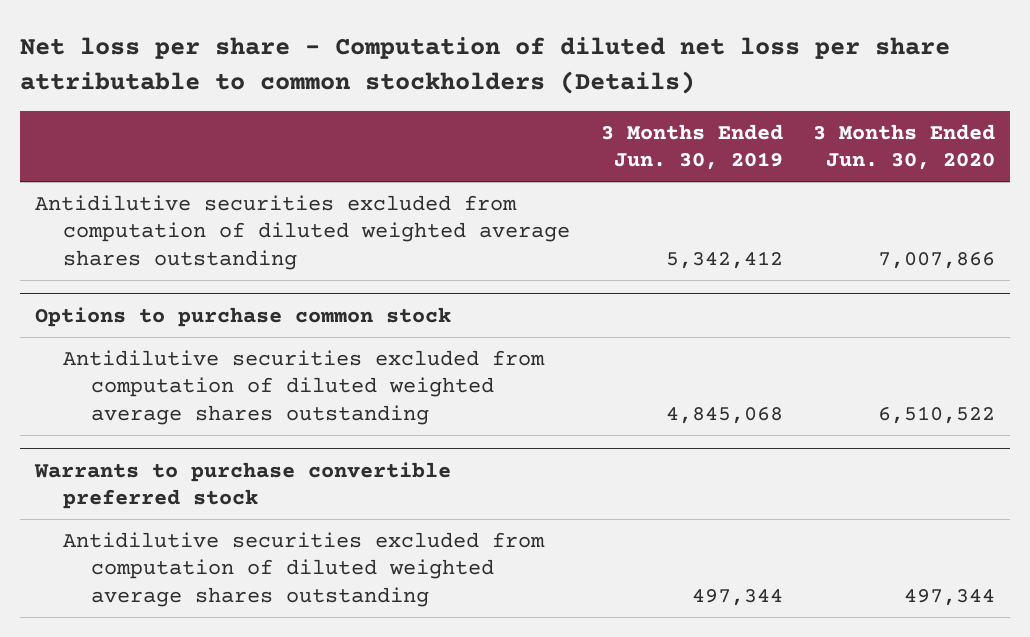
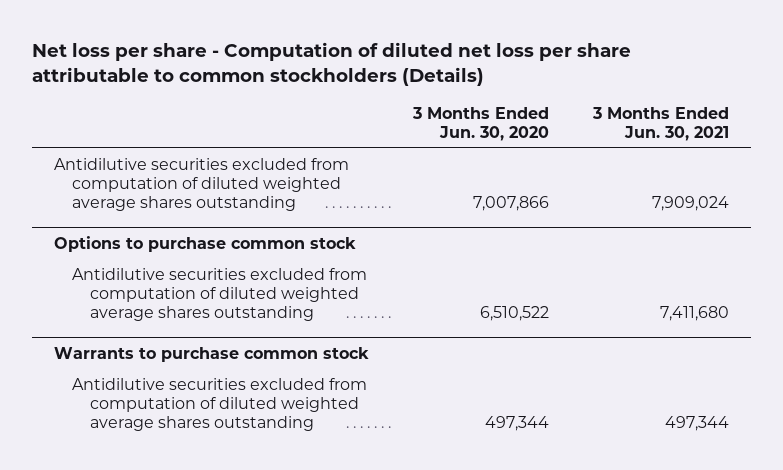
- | 3 Months Ended Jun. 30, 2019 | 3 Months Ended Jun. 30, 2020
+ | 3 Months Ended Jun. 30, 2020 | 3 Months Ended Jun. 30, 2021
- Warrants to purchase convertible preferred stock
+ Warrants to purchase common stock

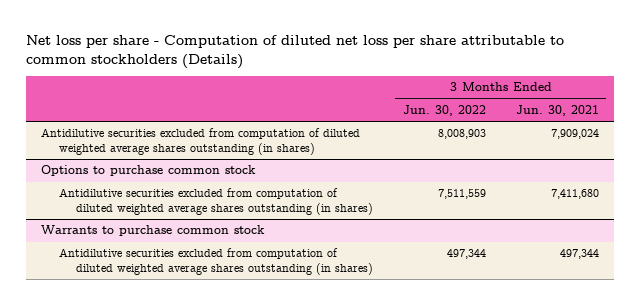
- | 3 Months Ended Jun. 30, 2020 | 3 Months Ended Jun. 30, 2021
+ | 3 Months Ended Jun. 30, 2022 | 3 Months Ended Jun. 30, 2021
- Antidilutive securities excluded from computation of diluted weighted average shares outstanding | 7,007,866 | 7,909,024
+ Antidilutive securities excluded from computation of diluted weighted average shares outstanding (in shares) | 8,008,903 | 7,909,024
@ Options to purchase common stock
- Antidilutive securities excluded from computation of diluted weighted average shares outstanding | 6,510,522 | 7,411,680
+ Antidilutive securities excluded from computation of diluted weighted average shares outstanding (in shares) | 7,511,559 | 7,411,680
@ Warrants to purchase common stock
- Antidilutive securities excluded from computation of diluted weighted average shares outstanding | 497,344 | 497,344
+ Antidilutive securities excluded from computation of diluted weighted average shares outstanding (in shares) | 497,344 | 497,344

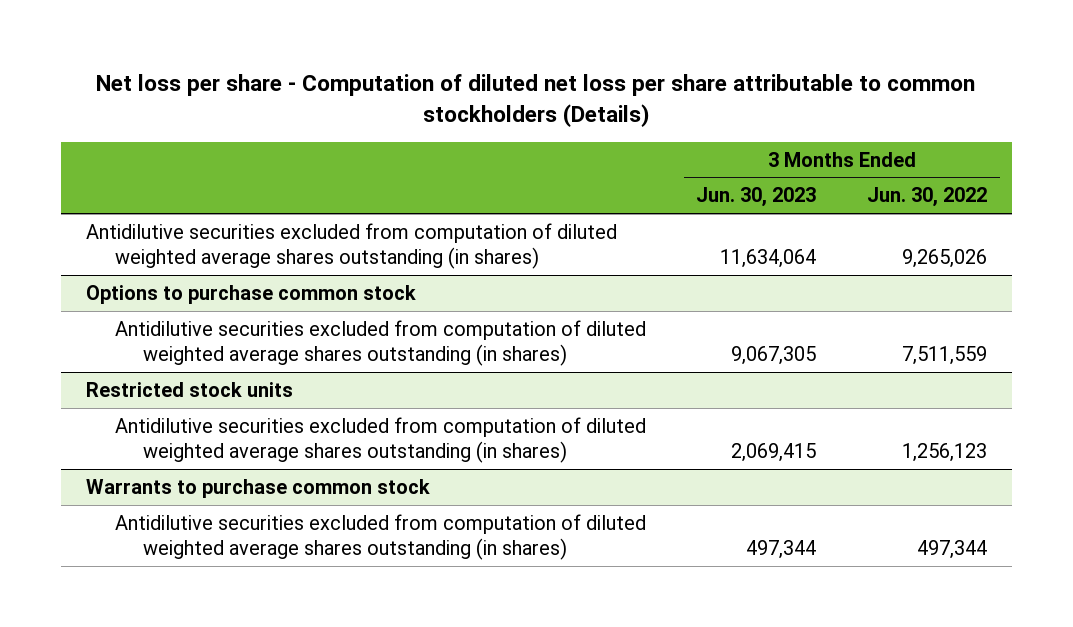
- | 3 Months Ended Jun. 30, 2022 | 3 Months Ended Jun. 30, 2021
+ | 3 Months Ended Jun. 30, 2023 | 3 Months Ended Jun. 30, 2022
- Antidilutive securities excluded from computation of diluted weighted average shares outstanding (in shares) | 8,008,903 | 7,909,024
+ Antidilutive securities excluded from computation of diluted weighted average shares outstanding (in shares) | 11,634,064 | 9,265,026
+ Restricted stock units
+ Antidilutive securities excluded from computation of diluted weighted average shares outstanding (in shares) | 2,069,415 | 1,256,123

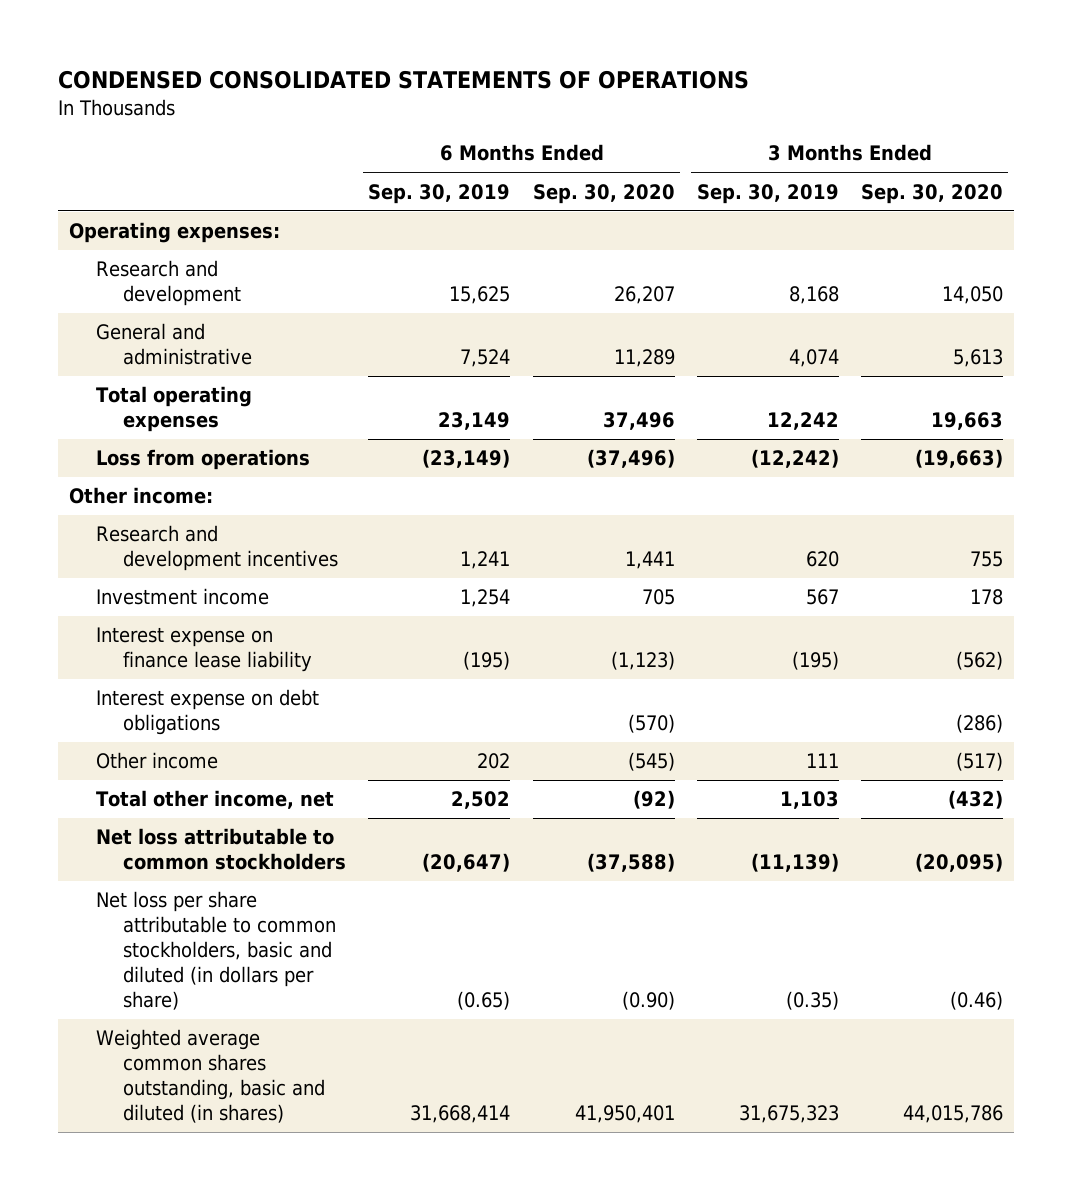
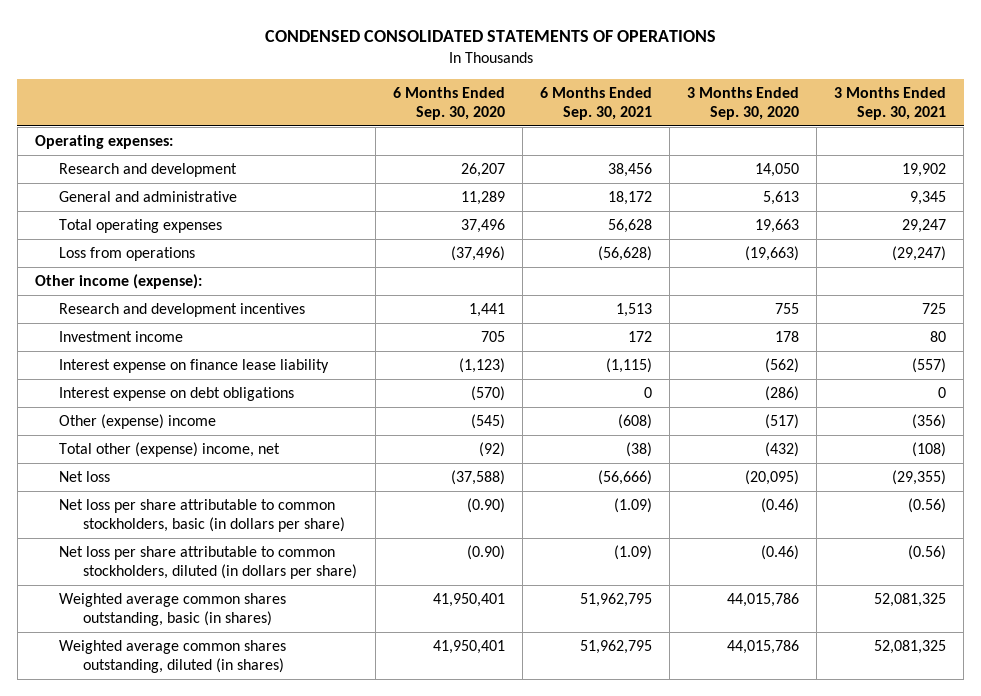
- | 6 Months Ended Sep. 30, 2019 | 6 Months Ended Sep. 30, 2020 | 3 Months Ended Sep. 30, 2019 | 3 Months Ended Sep. 30, 2020
+ | 6 Months Ended Sep. 30, 2020 | 6 Months Ended Sep. 30, 2021 | 3 Months Ended Sep. 30, 2020 | 3 Months Ended Sep. 30, 2021
- Other income:
+ Other income (expense):
- Other income | 202 | (545) | 111 | (517)
- Total other income, net | 2,502 | (92) | 1,103 | (432)
- Net loss attributable to common stockholders | (20,647) | (37,588) | (11,139) | (20,095)
- Net loss per share attributable to common stockholders, basic and diluted (in dollars per share) | (0.65) | (0.90) | (0.35) | (0.46)
- Weighted average common shares outstanding, basic and diluted (in shares) | 31,668,414 | 41,950,401 | 31,675,323 | 44,015,786
+ Other (expense) income | (545) | (608) | (517) | (356)
+ Total other (expense) income, net | (92) | (38) | (432) | (108)
+ Net loss | (37,588) | (56,666) | (20,095) | (29,355)
+ Net loss per share attributable to common stockholders, basic (in dollars per share) | (0.90) | (1.09) | (0.46) | (0.56)
+ Net loss per share attributable to common stockholders, diluted (in dollars per share) | (0.90) | (1.09) | (0.46) | (0.56)
+ Weighted average common shares outstanding, basic (in shares) | 41,950,401 | 51,962,795 | 44,015,786 | 52,081,325
+ Weighted average common shares outstanding, diluted (in shares) | 41,950,401 | 51,962,795 | 44,015,786 | 52,081,325

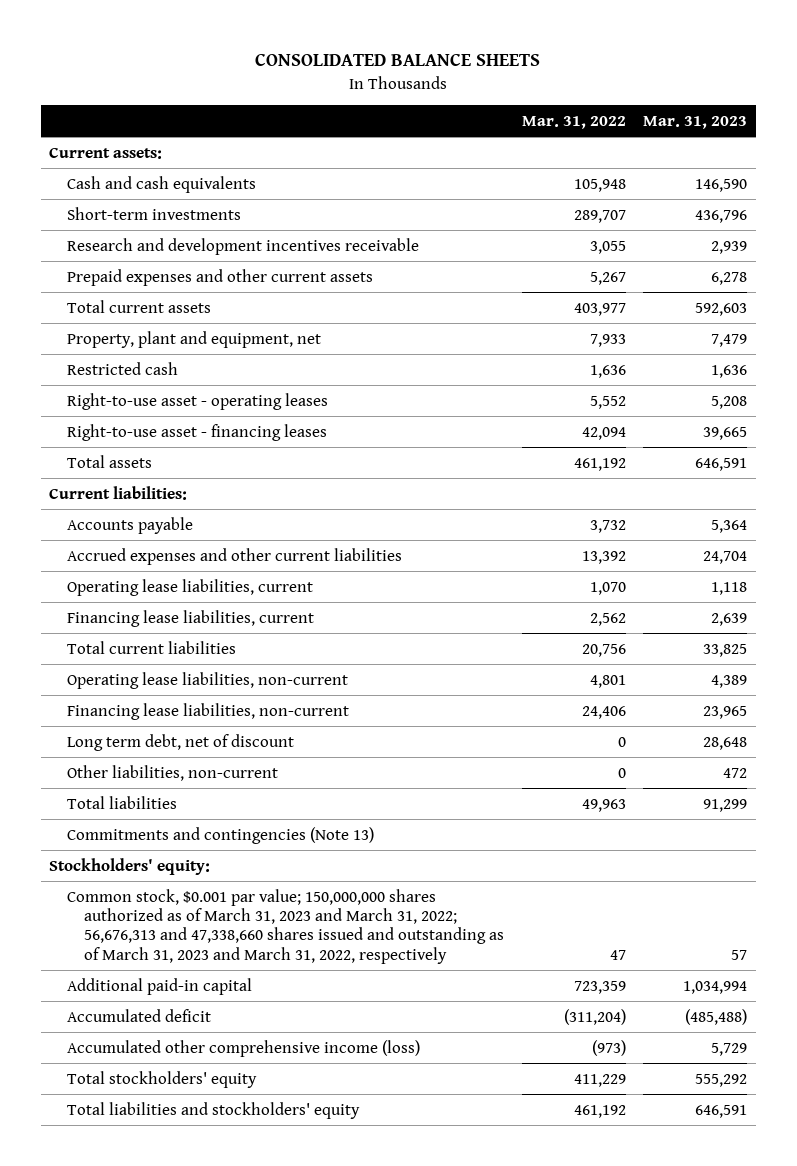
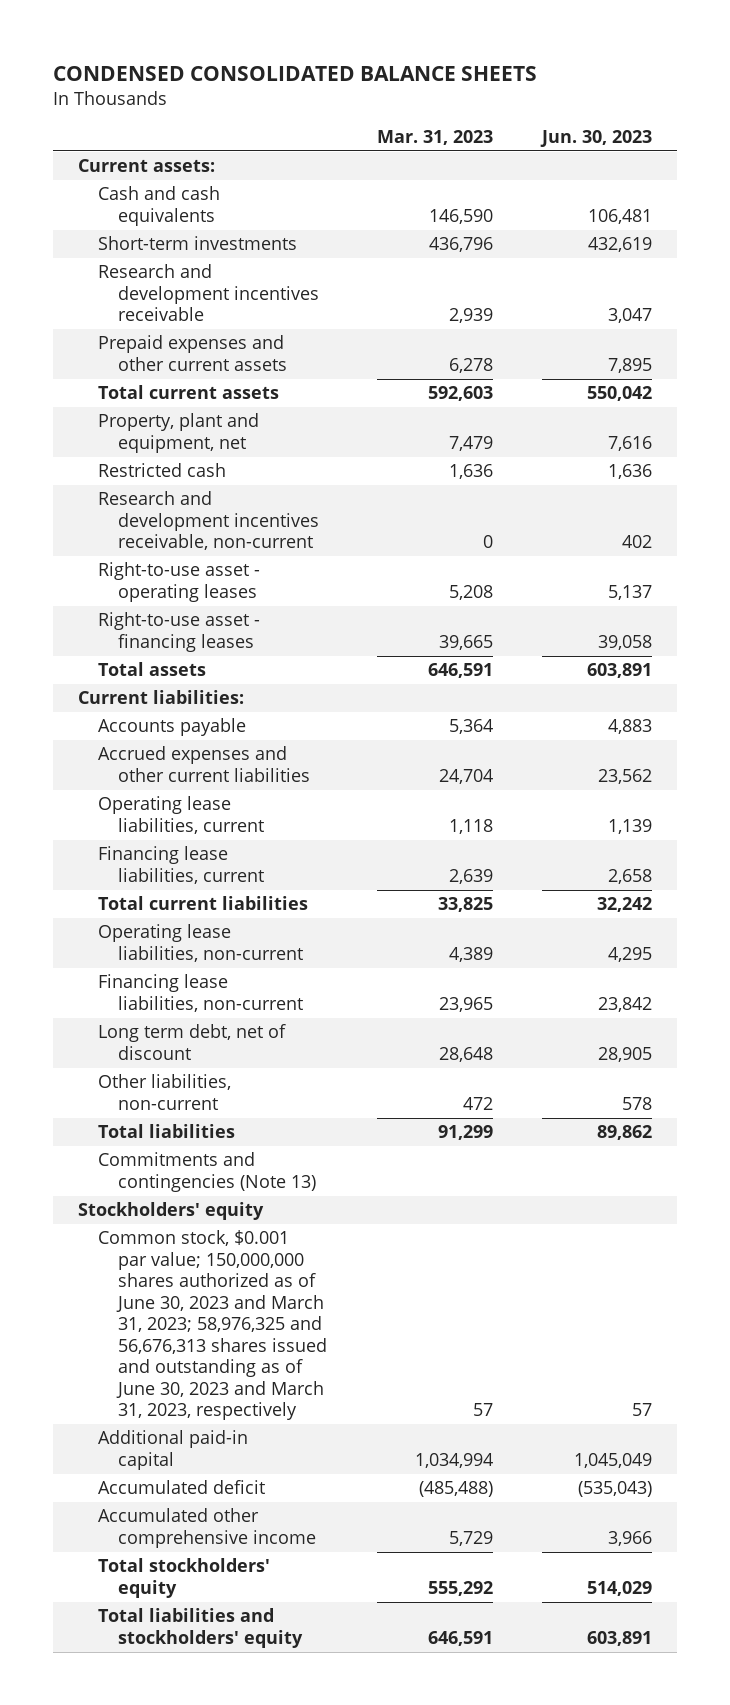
- CONSOLIDATED BALANCE SHEETS
+ CONDENSED CONSOLIDATED BALANCE SHEETS
- | Mar. 31, 2022 | Mar. 31, 2023
+ | Mar. 31, 2023 | Jun. 30, 2023
+ Research and development incentives receivable, non-current | 0 | 402
- Stockholders' equity:
- Common stock, $0.001 par value; 150,000,000 shares authorized as of March 31, 2023 and March 31, 2022; 56,676,313 and 47,338,660 shares issued and outstanding as of March 31, 2023 and March 31, 2022, respectively | 47 | 57
+ Stockholders' equity
+ Common stock, $0.001 par value; 150,000,000 shares authorized as of June 30, 2023 and March 31, 2023; 58,976,325 and 56,676,313 shares issued and outstanding as of June 30, 2023 and March 31, 2023, respectively | 57 | 57
- Accumulated other comprehensive income (loss) | (973) | 5,729
+ Accumulated other comprehensive income | 5,729 | 3,966

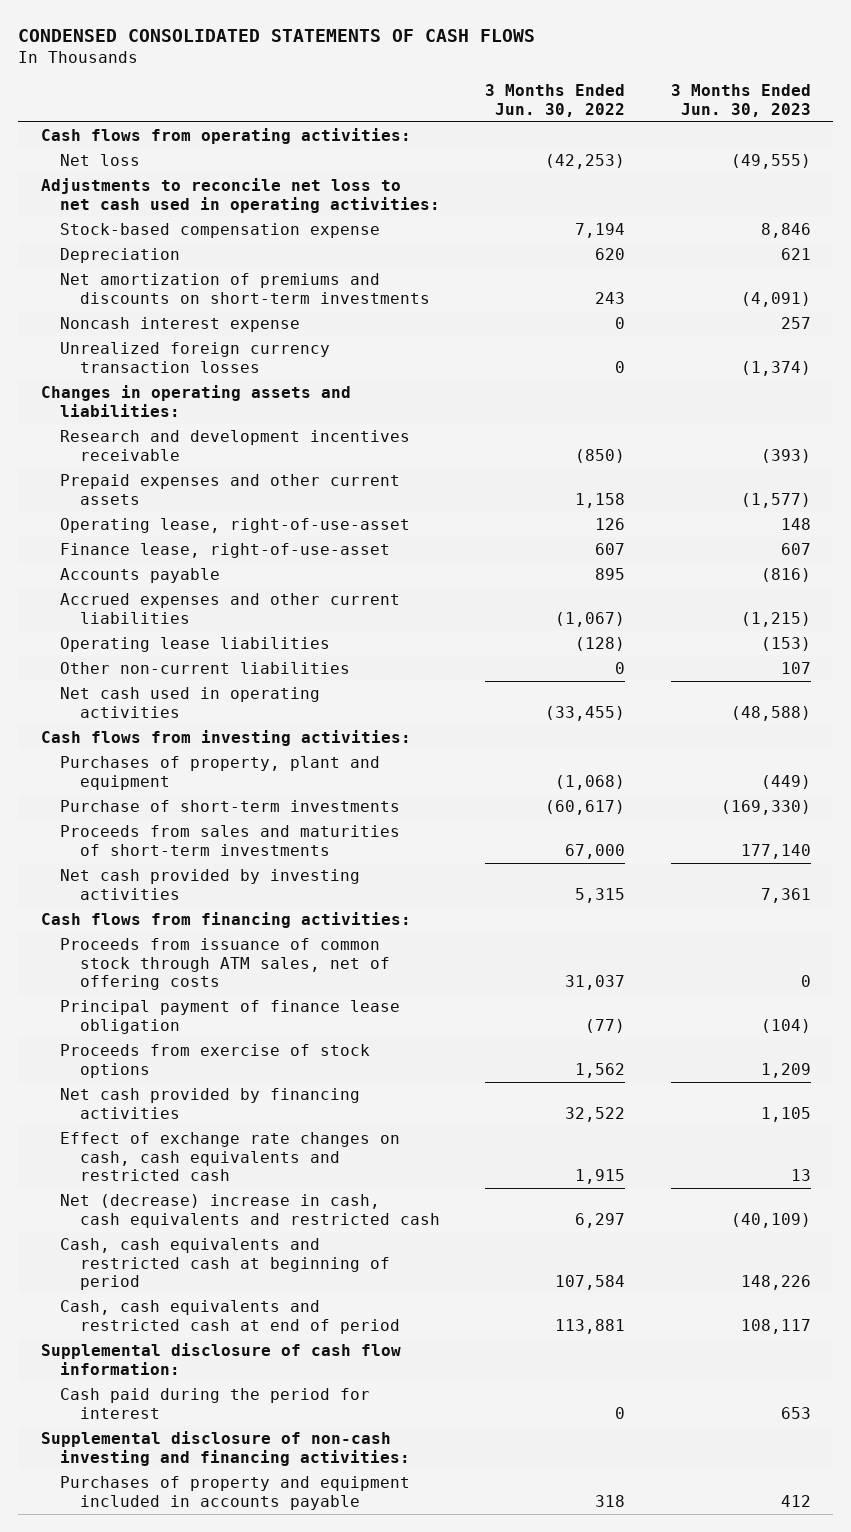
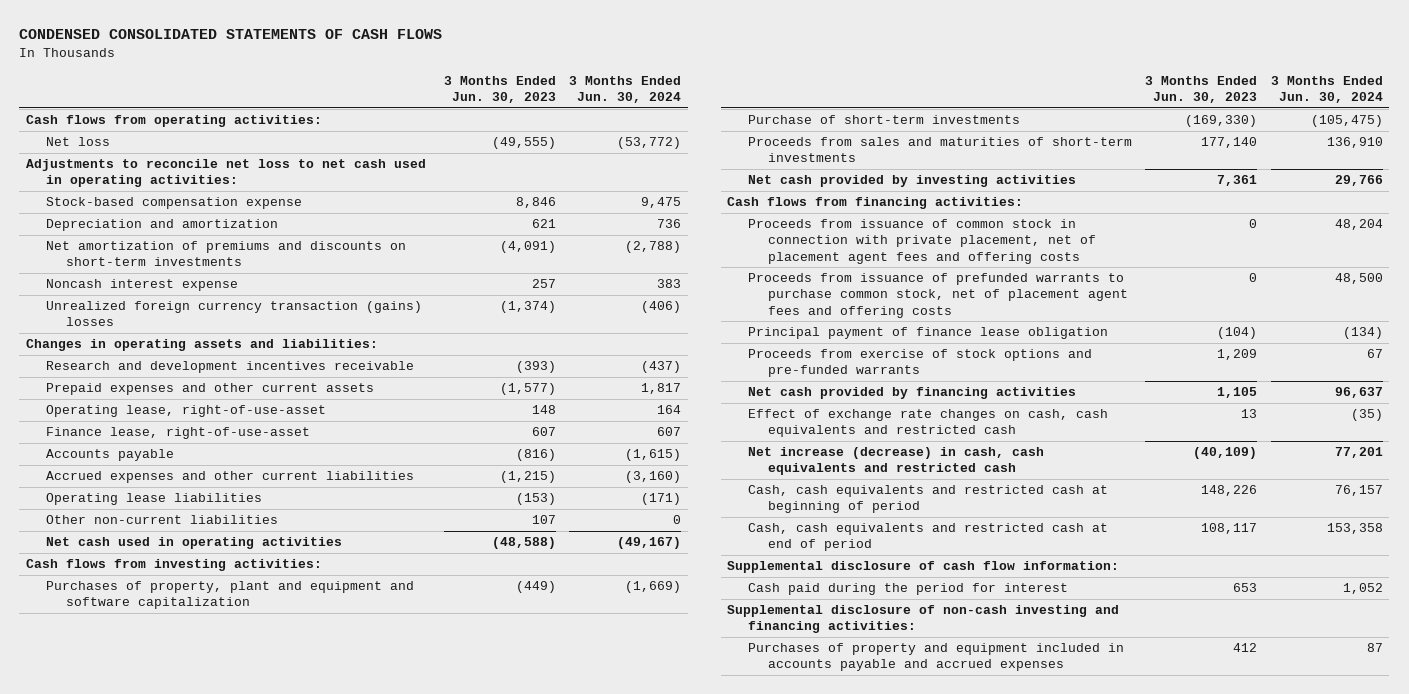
- | 3 Months Ended Jun. 30, 2022 | 3 Months Ended Jun. 30, 2023
+ | 3 Months Ended Jun. 30, 2023 | 3 Months Ended Jun. 30, 2024
- Depreciation | 620 | 621
+ Depreciation and amortization | 621 | 736
- Unrealized foreign currency transaction losses | 0 | (1,374)
+ Unrealized foreign currency transaction (gains) losses | (1,374) | (406)
- Purchases of property, plant and equipment | (1,068) | (449)
+ Purchases of property, plant and equipment and software capitalization | (449) | (1,669)
- Proceeds from issuance of common stock through ATM sales, net of offering costs | 31,037 | 0
+ Proceeds from issuance of common stock in connection with private placement, net of placement agent fees and offering costs | 0 | 48,204
+ Proceeds from issuance of prefunded warrants to purchase common stock, net of placement agent fees and offering costs | 0 | 48,500
- Proceeds from exercise of stock options | 1,562 | 1,209
+ Proceeds from exercise of stock options and pre-funded warrants | 1,209 | 67
- Net (decrease) increase in cash, cash equivalents and restricted cash | 6,297 | (40,109)
+ Net increase (decrease) in cash, cash equivalents and restricted cash | (40,109) | 77,201
- Purchases of property and equipment included in accounts payable | 318 | 412
+ Purchases of property and equipment included in accounts payable and accrued expenses | 412 | 87

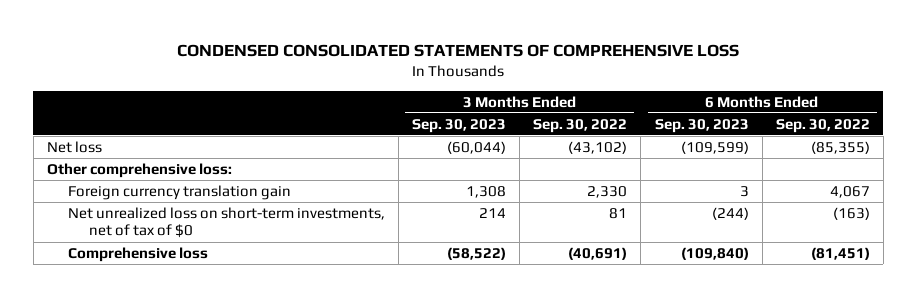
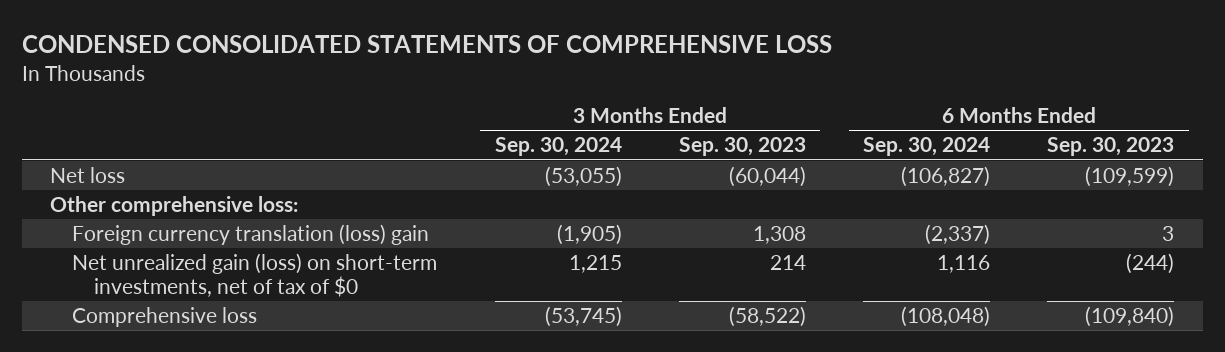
- | 3 Months Ended Sep. 30, 2023 | 3 Months Ended Sep. 30, 2022 | 6 Months Ended Sep. 30, 2023 | 6 Months Ended Sep. 30, 2022
+ | 3 Months Ended Sep. 30, 2024 | 3 Months Ended Sep. 30, 2023 | 6 Months Ended Sep. 30, 2024 | 6 Months Ended Sep. 30, 2023
- Foreign currency translation gain | 1,308 | 2,330 | 3 | 4,067
- Net unrealized loss on short-term investments, net of tax of $0 | 214 | 81 | (244) | (163)
+ Foreign currency translation (loss) gain | (1,905) | 1,308 | (2,337) | 3
+ Net unrealized gain (loss) on short-term investments, net of tax of $0 | 1,215 | 214 | 1,116 | (244)

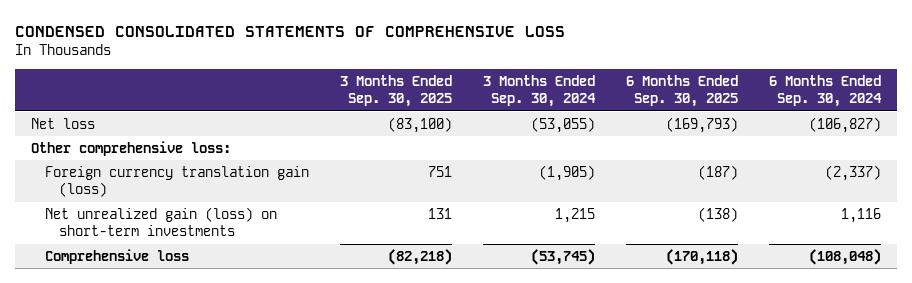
- | 3 Months Ended Sep. 30, 2024 | 3 Months Ended Sep. 30, 2023 | 6 Months Ended Sep. 30, 2024 | 6 Months Ended Sep. 30, 2023
+ | 3 Months Ended Sep. 30, 2025 | 3 Months Ended Sep. 30, 2024 | 6 Months Ended Sep. 30, 2025 | 6 Months Ended Sep. 30, 2024
- Foreign currency translation (loss) gain | (1,905) | 1,308 | (2,337) | 3
- Net unrealized gain (loss) on short-term investments, net of tax of $0 | 1,215 | 214 | 1,116 | (244)
+ Foreign currency translation gain (loss) | 751 | (1,905) | (187) | (2,337)
+ Net unrealized gain (loss) on short-term investments | 131 | 1,215 | (138) | 1,116

